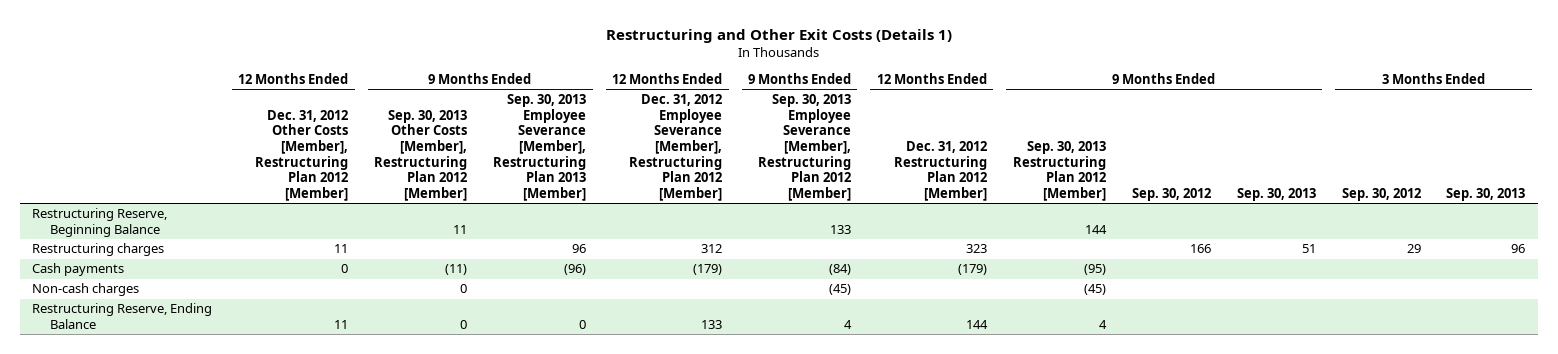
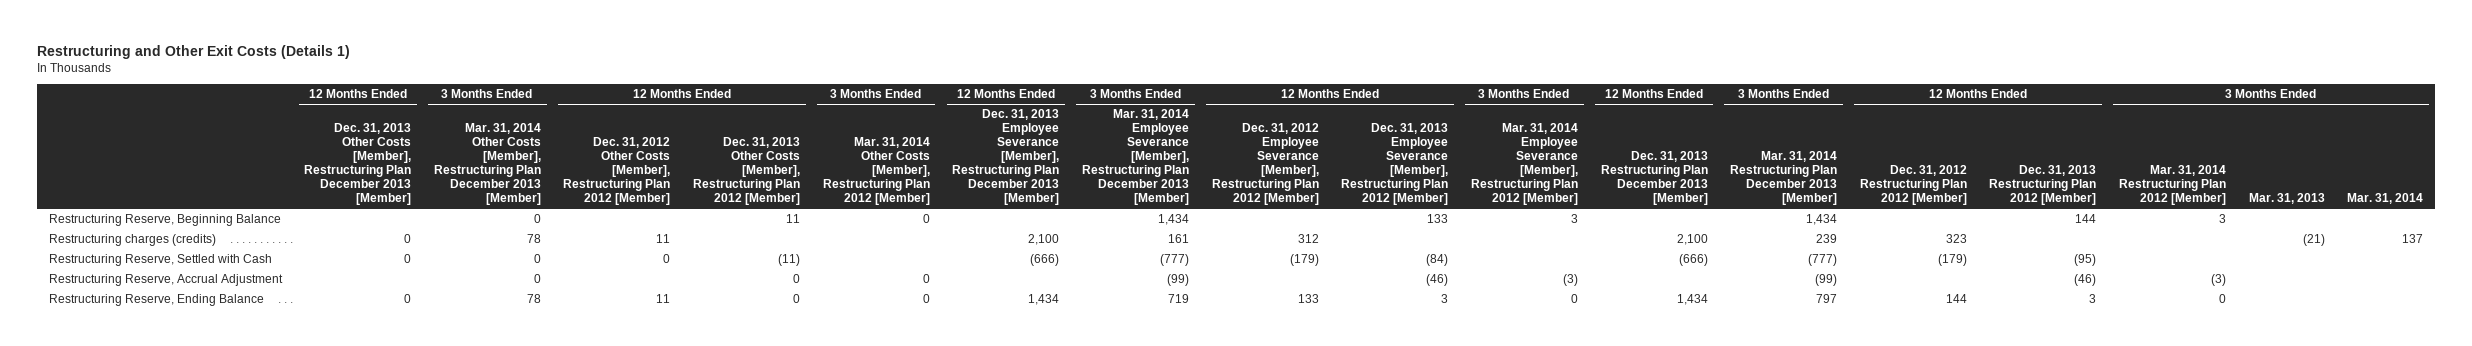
- | 12 Months Ended Dec. 31, 2012 Other Costs [Member], Restructuring Plan 2012 [Member] | 9 Months Ended Sep. 30, 2013 Other Costs [Member], Restructuring Plan 2012 [Member] | 9 Months Ended Sep. 30, 2013 Employee Severance [Member], Restructuring Plan 2013 [Member] | 12 Months Ended Dec. 31, 2012 Employee Severance [Member], Restructuring Plan 2012 [Member] | 9 Months Ended Sep. 30, 2013 Employee Severance [Member], Restructuring Plan 2012 [Member] | 12 Months Ended Dec. 31, 2012 Restructuring Plan 2012 [Member] | 9 Months Ended Sep. 30, 2013 Restructuring Plan 2012 [Member] | 9 Months Ended Sep. 30, 2012 | 9 Months Ended Sep. 30, 2013 | 3 Months Ended Sep. 30, 2012 | 3 Months Ended Sep. 30, 2013
+ | 12 Months Ended Dec. 31, 2013 Other Costs [Member], Restructuring Plan December 2013 [Member] | 3 Months Ended Mar. 31, 2014 Other Costs [Member], Restructuring Plan December 2013 [Member] | 12 Months Ended Dec. 31, 2012 Other Costs [Member], Restructuring Plan 2012 [Member] | 12 Months Ended Dec. 31, 2013 Other Costs [Member], Restructuring Plan 2012 [Member] | 3 Months Ended Mar. 31, 2014 Other Costs [Member], Restructuring Plan 2012 [Member] | 12 Months Ended Dec. 31, 2013 Employee Severance [Member], Restructuring Plan December 2013 [Member] | 3 Months Ended Mar. 31, 2014 Employee Severance [Member], Restructuring Plan December 2013 [Member] | 12 Months Ended Dec. 31, 2012 Employee Severance [Member], Restructuring Plan 2012 [Member] | 12 Months Ended Dec. 31, 2013 Employee Severance [Member], Restructuring Plan 2012 [Member] | 3 Months Ended Mar. 31, 2014 Employee Severance [Member], Restructuring Plan 2012 [Member] | 12 Months Ended Dec. 31, 2013 Restructuring Plan December 2013 [Member] | 3 Months Ended Mar. 31, 2014 Restructuring Plan December 2013 [Member] | 12 Months Ended Dec. 31, 2012 Restructuring Plan 2012 [Member] | 12 Months Ended Dec. 31, 2013 Restructuring Plan 2012 [Member] | 3 Months Ended Mar. 31, 2014 Restructuring Plan 2012 [Member] | 3 Months Ended Mar. 31, 2013 | 3 Months Ended Mar. 31, 2014
- Restructuring charges | 11 | | 96 | 312 | | 323 | | 166 | 51 | 29 | 96
- Cash payments | 0 | (11) | (96) | (179) | (84) | (179) | (95) | | | |
- Non-cash charges | | 0 | | | (45) | | (45) | | | |
+ Restructuring charges (credits) | 0 | 78 | 11 | | | 2,100 | 161 | 312 | | | 2,100 | 239 | 323 | | | (21) | 137
+ Restructuring Reserve, Settled with Cash | 0 | 0 | 0 | (11) | | (666) | (777) | (179) | (84) | | (666) | (777) | (179) | (95) | | |
+ Restructuring Reserve, Accrual Adjustment | | 0 | | 0 | 0 | | (99) | | (46) | (3) | | (99) | | (46) | (3) | |

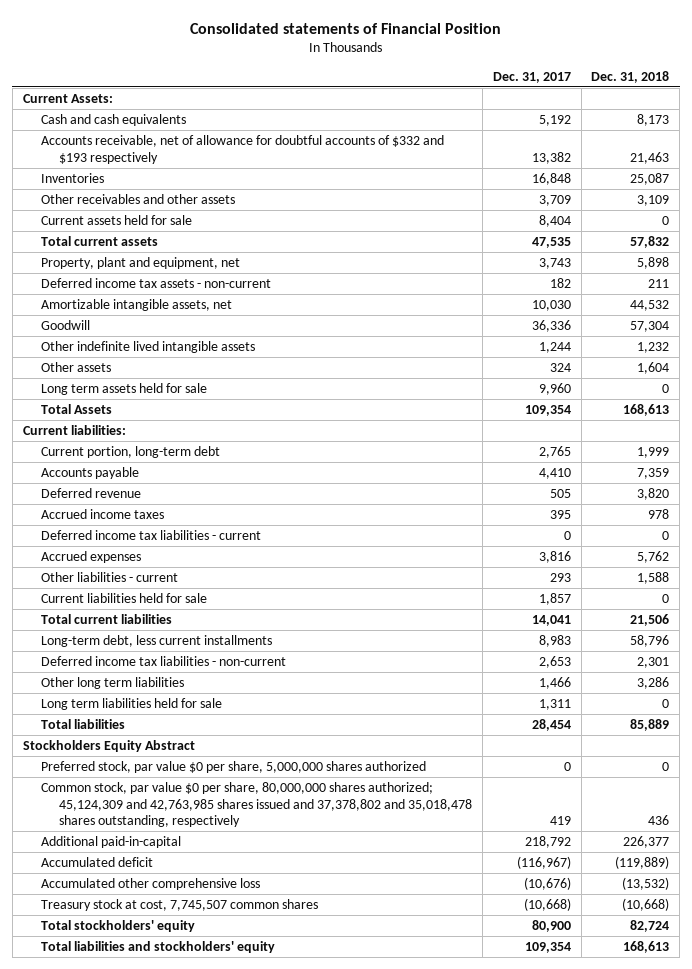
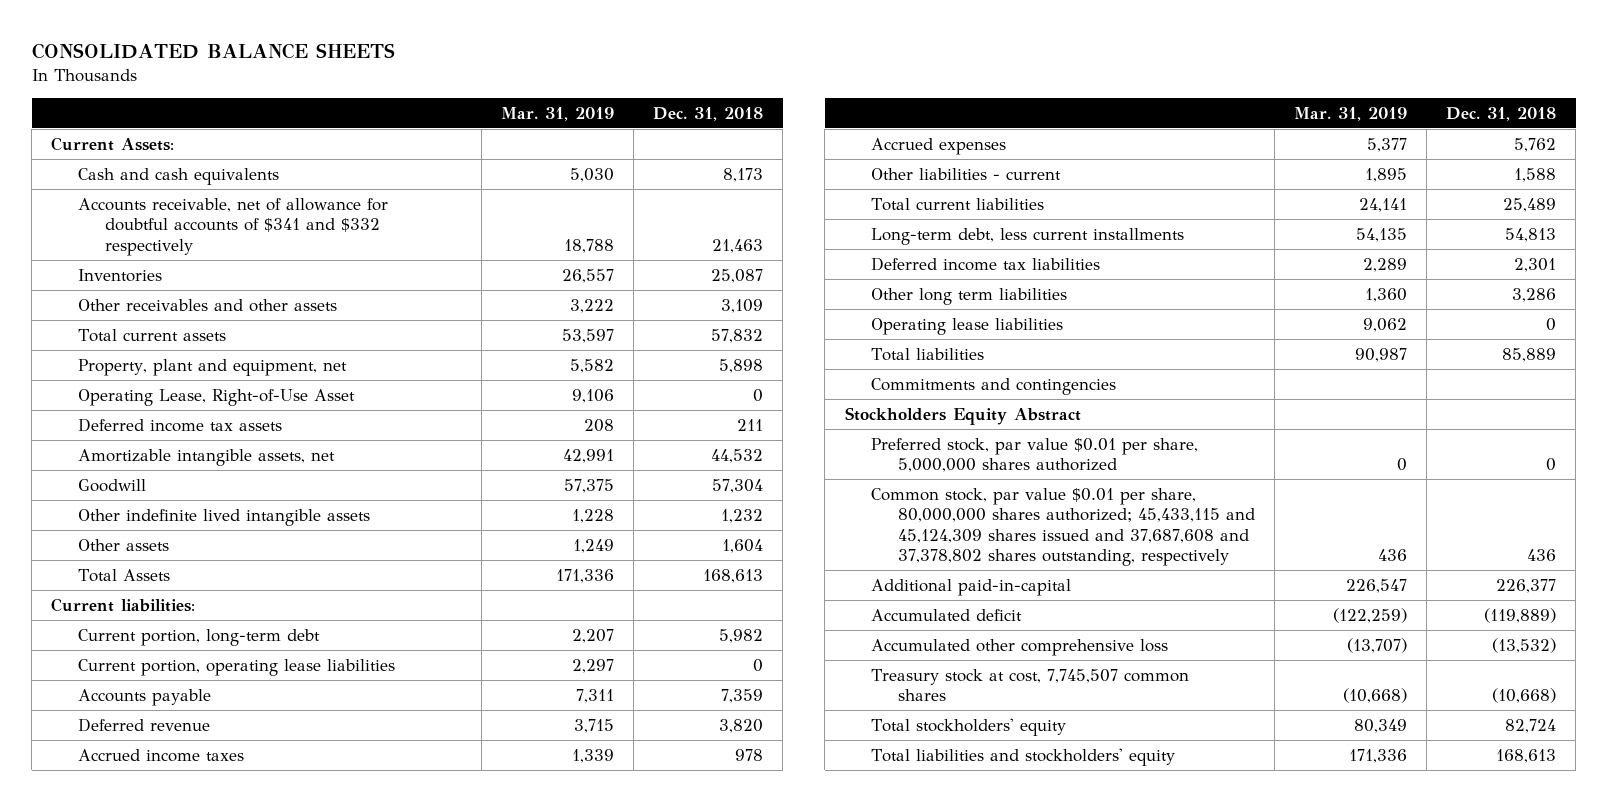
- Consolidated statements of Financial Position
+ CONSOLIDATED BALANCE SHEETS
- | Dec. 31, 2017 | Dec. 31, 2018
+ | Mar. 31, 2019 | Dec. 31, 2018
- Accounts receivable, net of allowance for doubtful accounts of $332 and $193 respectively | 13,382 | 21,463
+ Accounts receivable, net of allowance for doubtful accounts of $341 and $332 respectively | 18,788 | 21,463
- Current assets held for sale | 8,404 | 0
- Deferred income tax assets - non-current | 182 | 211
+ Operating Lease, Right-of-Use Asset | 9,106 | 0
+ Deferred income tax assets | 208 | 211
- Long term assets held for sale | 9,960 | 0
- Current portion, long-term debt | 2,765 | 1,999
+ Current portion, long-term debt | 2,207 | 5,982
+ Current portion, operating lease liabilities | 2,297 | 0
- Deferred income tax liabilities - current | 0 | 0
- Current liabilities held for sale | 1,857 | 0
- Total current liabilities | 14,041 | 21,506
- Long-term debt, less current installments | 8,983 | 58,796
- Deferred income tax liabilities - non-current | 2,653 | 2,301
+ Total current liabilities | 24,141 | 25,489
+ Long-term debt, less current installments | 54,135 | 54,813
+ Deferred income tax liabilities | 2,289 | 2,301
- Long term liabilities held for sale | 1,311 | 0
+ Operating lease liabilities | 9,062 | 0
+ Commitments and contingencies
- Preferred stock, par value $0 per share, 5,000,000 shares authorized | 0 | 0
- Common stock, par value $0 per share, 80,000,000 shares authorized; 45,124,309 and 42,763,985 shares issued and 37,378,802 and 35,018,478 shares outstanding, respectively | 419 | 436
+ Preferred stock, par value $0.01 per share, 5,000,000 shares authorized | 0 | 0
+ Common stock, par value $0.01 per share, 80,000,000 shares authorized; 45,433,115 and 45,124,309 shares issued and 37,687,608 and 37,378,802 shares outstanding, respectively | 436 | 436

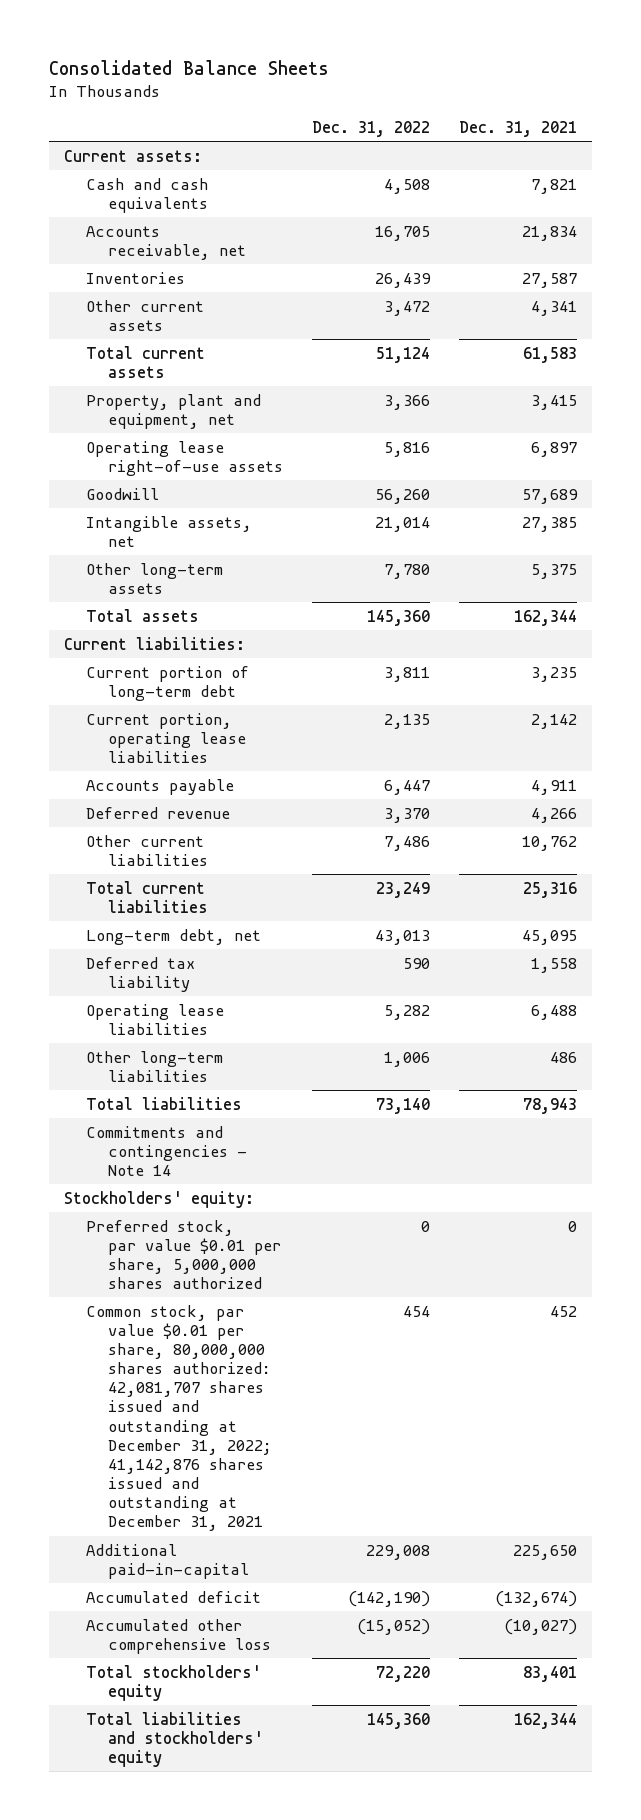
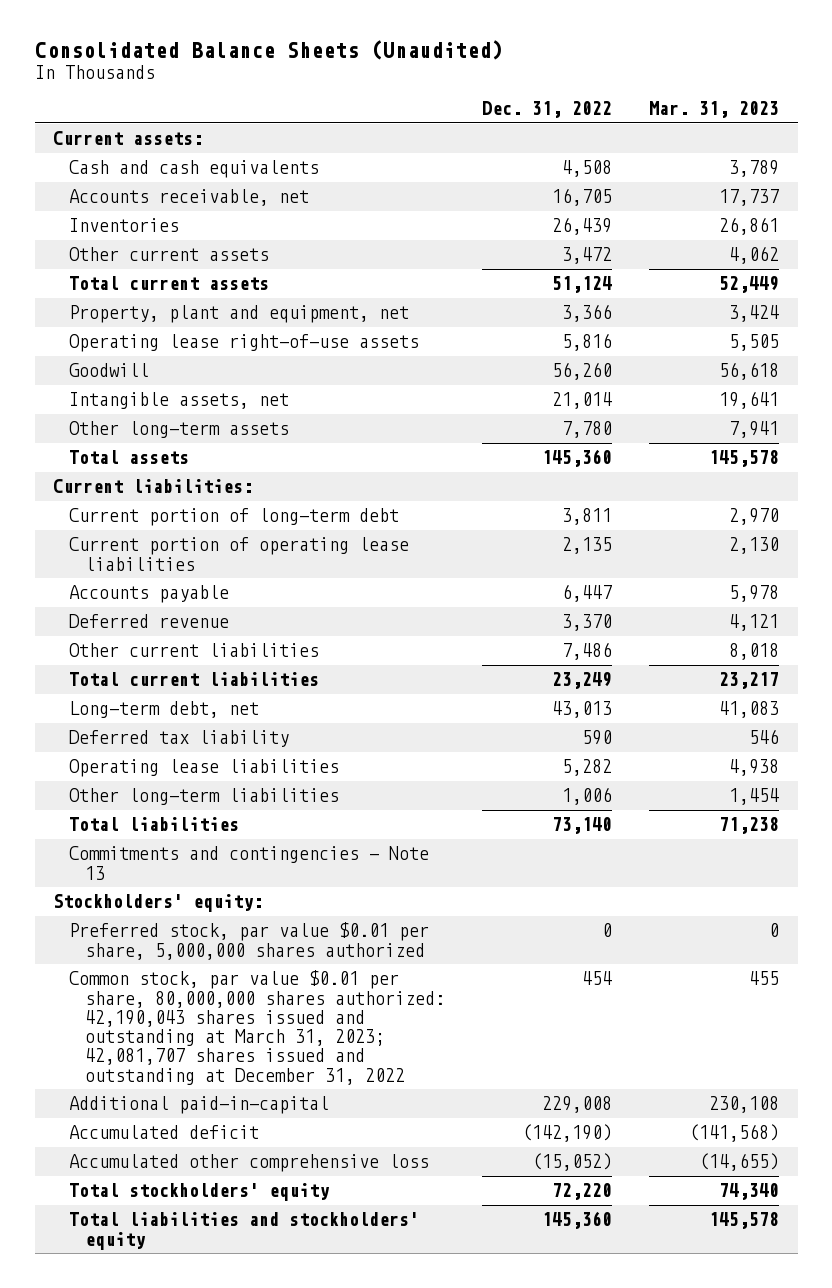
- Consolidated Balance Sheets
+ Consolidated Balance Sheets (Unaudited)
- | Dec. 31, 2022 | Dec. 31, 2021
+ | Dec. 31, 2022 | Mar. 31, 2023
- Current portion, operating lease liabilities | 2,135 | 2,142
+ Current portion of operating lease liabilities | 2,135 | 2,130
- Commitments and contingencies - Note 14
+ Commitments and contingencies - Note 13
- Common stock, par value $0.01 per share, 80,000,000 shares authorized: 42,081,707 shares issued and outstanding at December 31, 2022; 41,142,876 shares issued and outstanding at December 31, 2021 | 454 | 452
+ Common stock, par value $0.01 per share, 80,000,000 shares authorized: 42,190,043 shares issued and outstanding at March 31, 2023; 42,081,707 shares issued and outstanding at December 31, 2022 | 454 | 455

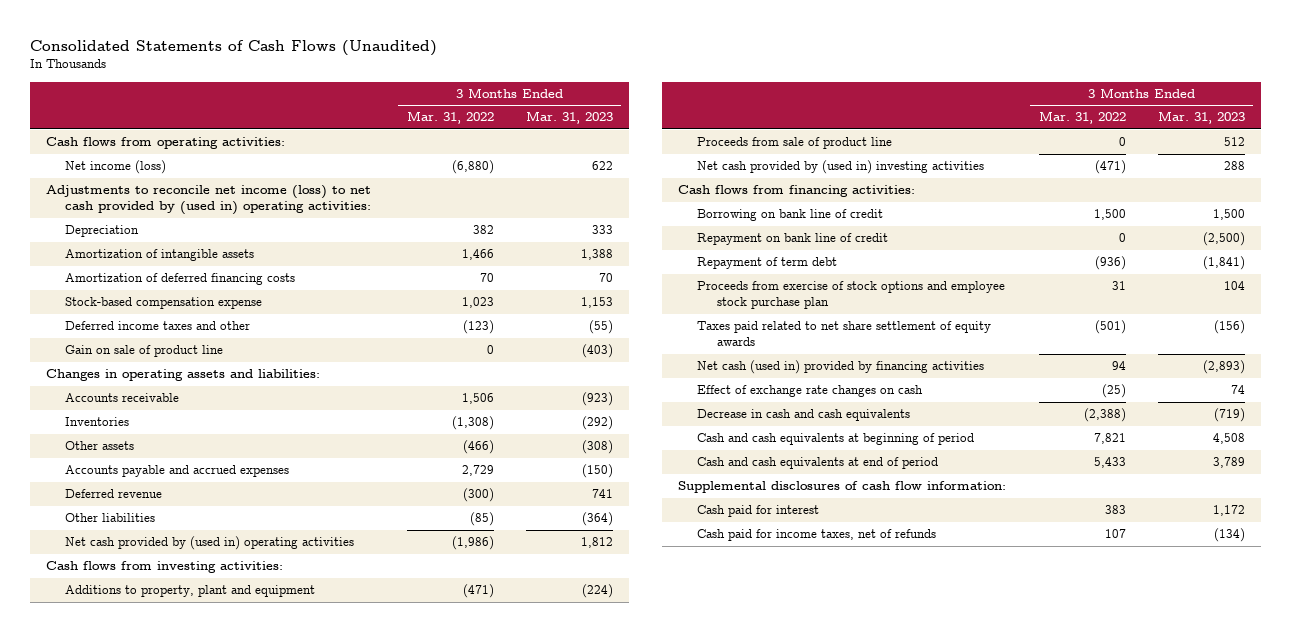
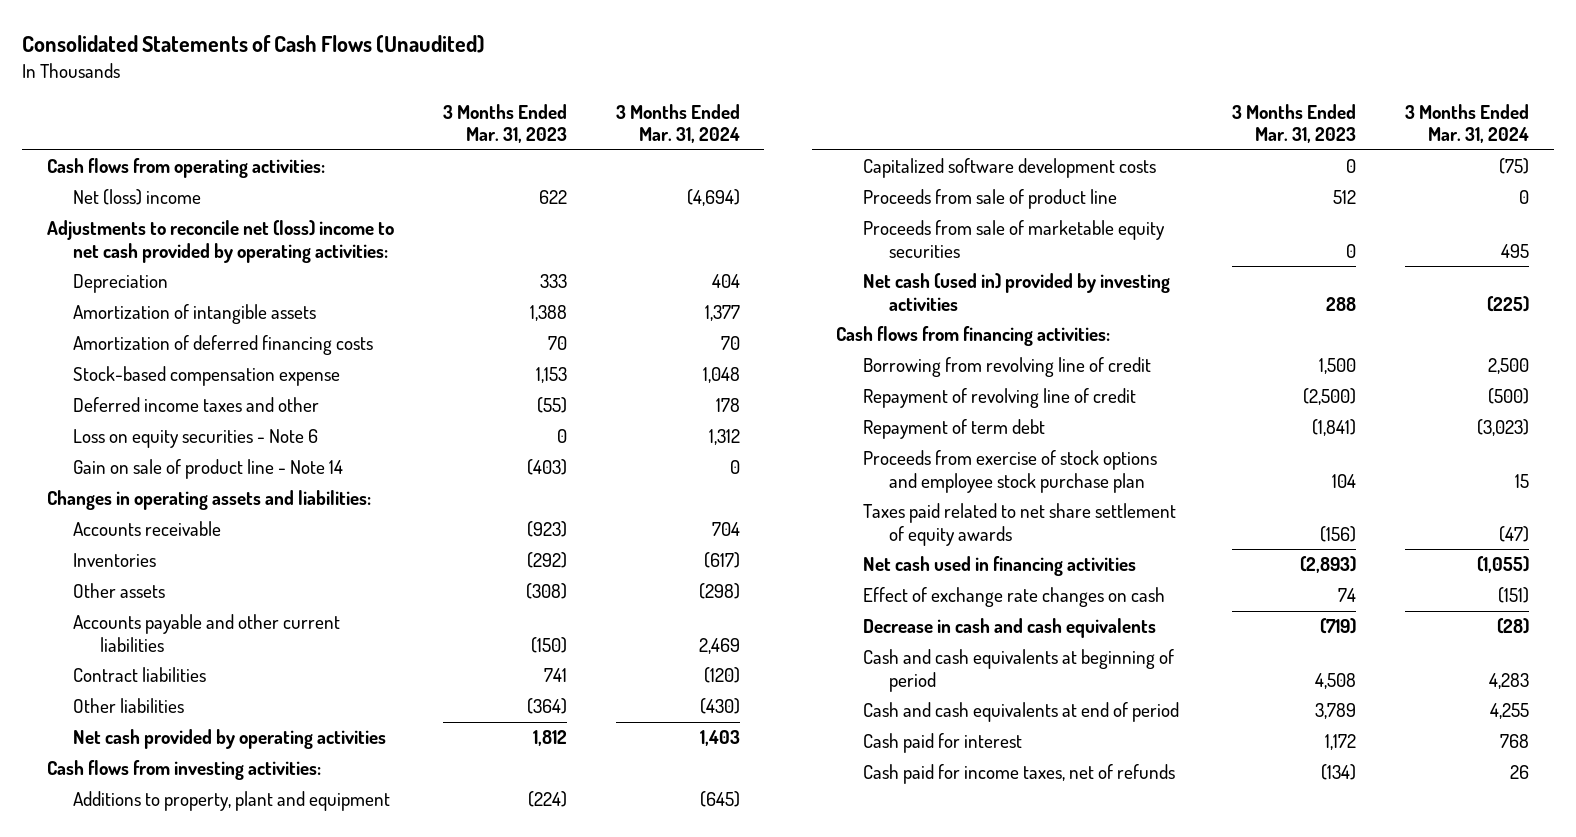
- | 3 Months Ended Mar. 31, 2022 | 3 Months Ended Mar. 31, 2023
+ | 3 Months Ended Mar. 31, 2023 | 3 Months Ended Mar. 31, 2024
- Net income (loss) | (6,880) | 622
- Adjustments to reconcile net income (loss) to net cash provided by (used in) operating activities:
+ Net (loss) income | 622 | (4,694)
+ Adjustments to reconcile net (loss) income to net cash provided by operating activities:
- Gain on sale of product line | 0 | (403)
+ Loss on equity securities - Note 6 | 0 | 1,312
+ Gain on sale of product line - Note 14 | (403) | 0
- Accounts payable and accrued expenses | 2,729 | (150)
- Deferred revenue | (300) | 741
+ Accounts payable and other current liabilities | (150) | 2,469
+ Contract liabilities | 741 | (120)
- Net cash provided by (used in) operating activities | (1,986) | 1,812
+ Net cash provided by operating activities | 1,812 | 1,403
+ Capitalized software development costs | 0 | (75)
- Net cash provided by (used in) investing activities | (471) | 288
+ Proceeds from sale of marketable equity securities | 0 | 495
+ Net cash (used in) provided by investing activities | 288 | (225)
- Borrowing on bank line of credit | 1,500 | 1,500
- Repayment on bank line of credit | 0 | (2,500)
+ Borrowing from revolving line of credit | 1,500 | 2,500
+ Repayment of revolving line of credit | (2,500) | (500)
- Net cash (used in) provided by financing activities | 94 | (2,893)
+ Net cash used in financing activities | (2,893) | (1,055)
- Supplemental disclosures of cash flow information:

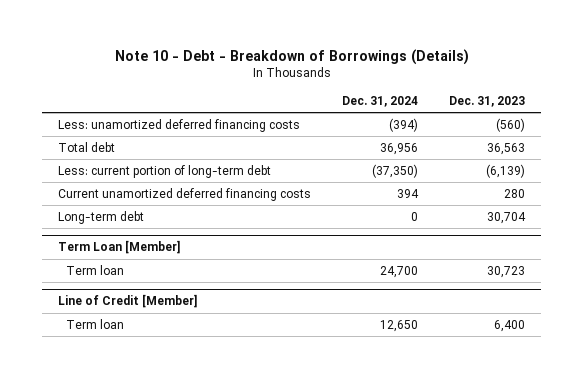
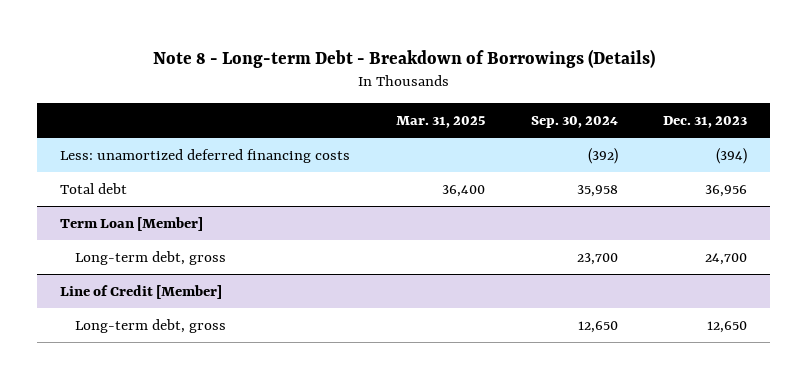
- Note 10 - Debt - Breakdown of Borrowings (Details)
+ Note 8 - Long-term Debt - Breakdown of Borrowings (Details)
- | Dec. 31, 2024 | Dec. 31, 2023
+ | Mar. 31, 2025 | Sep. 30, 2024 | Dec. 31, 2023
- Less: unamortized deferred financing costs | (394) | (560)
- Total debt | 36,956 | 36,563
- Less: current portion of long-term debt | (37,350) | (6,139)
- Current unamortized deferred financing costs | 394 | 280
- Long-term debt | 0 | 30,704
+ Less: unamortized deferred financing costs | | (392) | (394)
+ Total debt | 36,400 | 35,958 | 36,956
@ Term Loan [Member]
- Term loan | 24,700 | 30,723
+ Long-term debt, gross | | 23,700 | 24,700
@ Line of Credit [Member]
- Term loan | 12,650 | 6,400
+ Long-term debt, gross | | 12,650 | 12,650

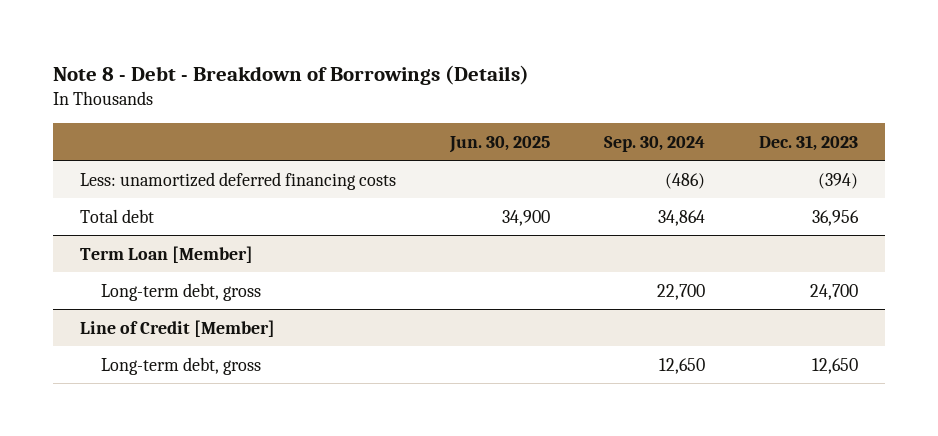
- Note 8 - Long-term Debt - Breakdown of Borrowings (Details)
+ Note 8 - Debt - Breakdown of Borrowings (Details)
- | Mar. 31, 2025 | Sep. 30, 2024 | Dec. 31, 2023
+ | Jun. 30, 2025 | Sep. 30, 2024 | Dec. 31, 2023
- Less: unamortized deferred financing costs | | (392) | (394)
- Total debt | 36,400 | 35,958 | 36,956
+ Less: unamortized deferred financing costs | | (486) | (394)
+ Total debt | 34,900 | 34,864 | 36,956
@ Term Loan [Member]
- Long-term debt, gross | | 23,700 | 24,700
+ Long-term debt, gross | | 22,700 | 24,700

